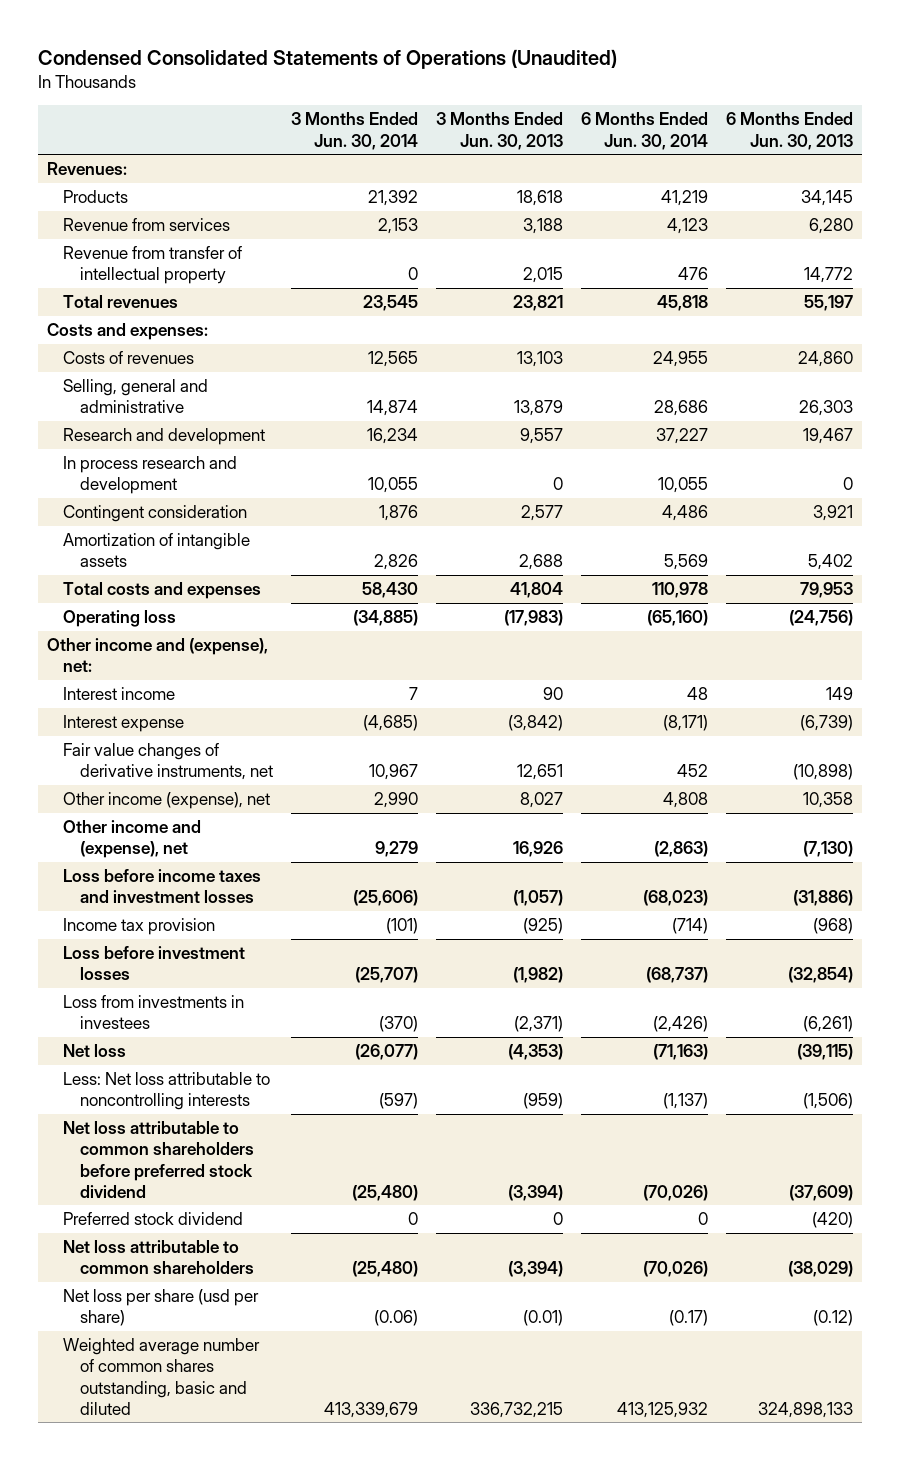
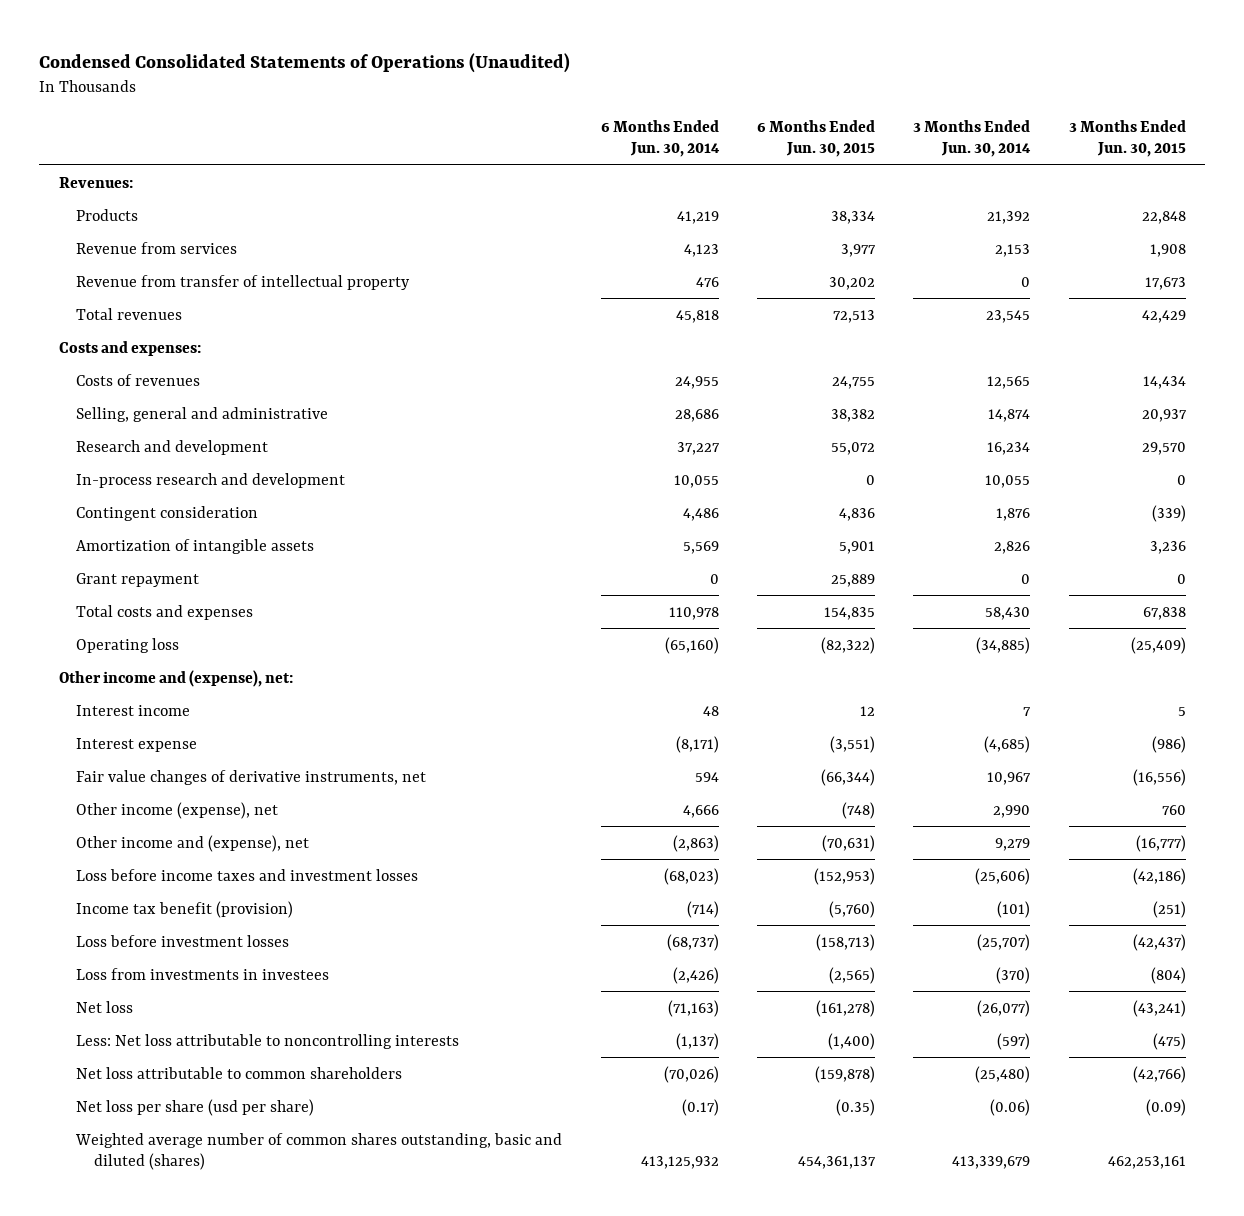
- | 3 Months Ended Jun. 30, 2014 | 3 Months Ended Jun. 30, 2013 | 6 Months Ended Jun. 30, 2014 | 6 Months Ended Jun. 30, 2013
+ | 6 Months Ended Jun. 30, 2014 | 6 Months Ended Jun. 30, 2015 | 3 Months Ended Jun. 30, 2014 | 3 Months Ended Jun. 30, 2015
- In process research and development | 10,055 | 0 | 10,055 | 0
+ In-process research and development | 10,055 | 0 | 10,055 | 0
+ Grant repayment | 0 | 25,889 | 0 | 0
- Fair value changes of derivative instruments, net | 10,967 | 12,651 | 452 | (10,898)
- Other income (expense), net | 2,990 | 8,027 | 4,808 | 10,358
+ Fair value changes of derivative instruments, net | 594 | (66,344) | 10,967 | (16,556)
+ Other income (expense), net | 4,666 | (748) | 2,990 | 760
- Income tax provision | (101) | (925) | (714) | (968)
+ Income tax benefit (provision) | (714) | (5,760) | (101) | (251)
- Net loss attributable to common shareholders before preferred stock dividend | (25,480) | (3,394) | (70,026) | (37,609)
- Preferred stock dividend | 0 | 0 | 0 | (420)
- Weighted average number of common shares outstanding, basic and diluted | 413,339,679 | 336,732,215 | 413,125,932 | 324,898,133
+ Weighted average number of common shares outstanding, basic and diluted (shares) | 413,125,932 | 454,361,137 | 413,339,679 | 462,253,161

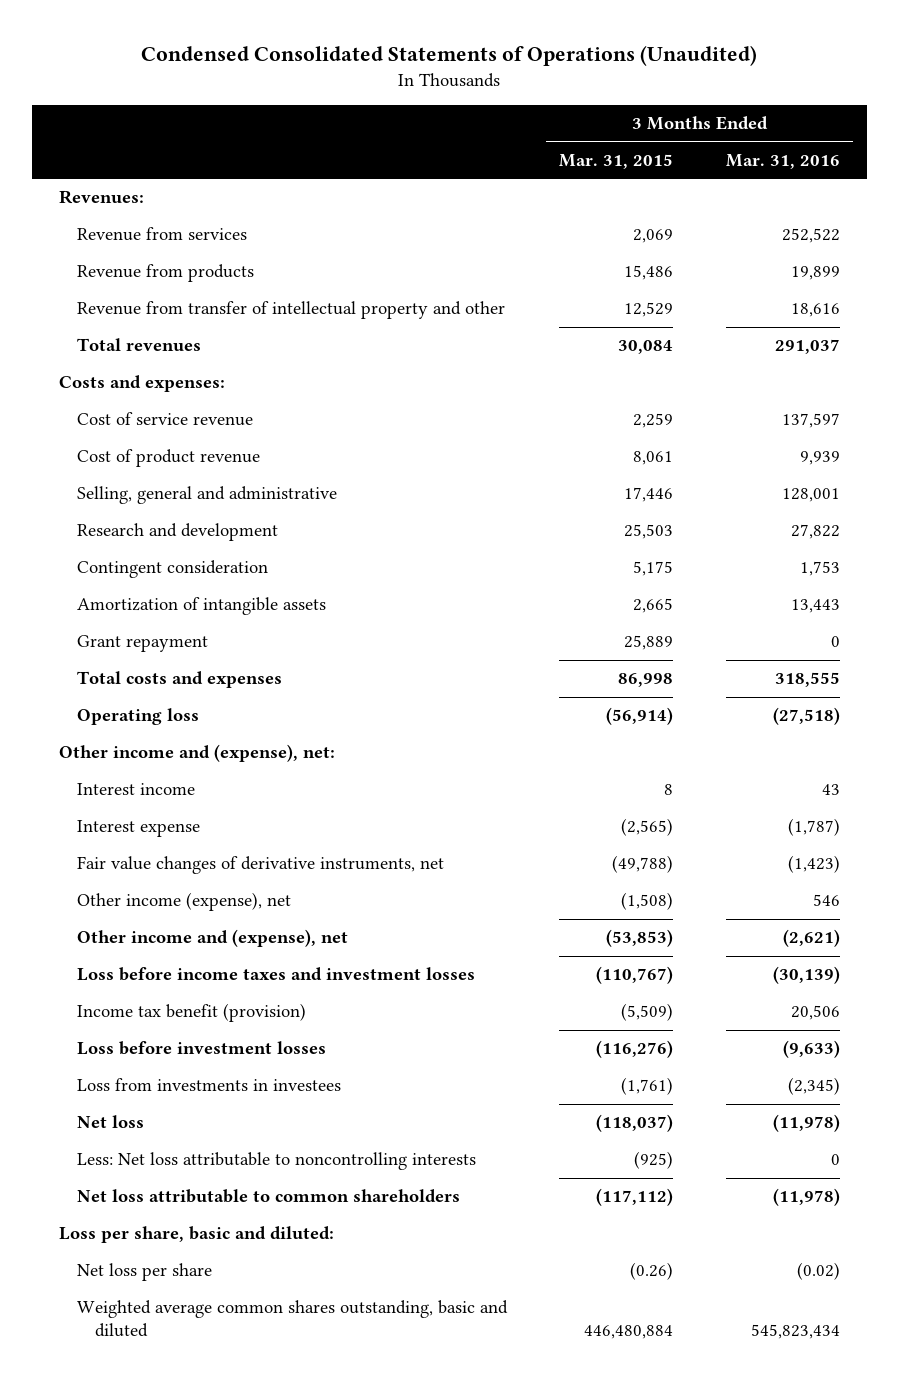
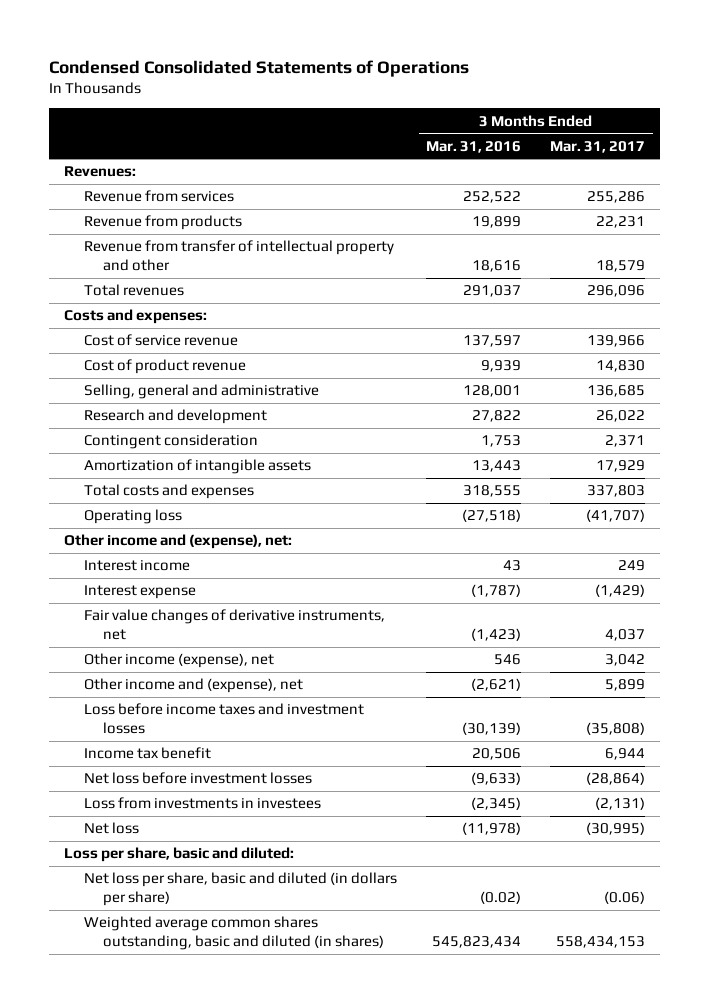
- Condensed Consolidated Statements of Operations (Unaudited)
+ Condensed Consolidated Statements of Operations
- | 3 Months Ended Mar. 31, 2015 | 3 Months Ended Mar. 31, 2016
+ | 3 Months Ended Mar. 31, 2016 | 3 Months Ended Mar. 31, 2017
- Grant repayment | 25,889 | 0
- Income tax benefit (provision) | (5,509) | 20,506
- Loss before investment losses | (116,276) | (9,633)
+ Income tax benefit | 20,506 | 6,944
+ Net loss before investment losses | (9,633) | (28,864)
- Less: Net loss attributable to noncontrolling interests | (925) | 0
- Net loss attributable to common shareholders | (117,112) | (11,978)
- Net loss per share | (0.26) | (0.02)
- Weighted average common shares outstanding, basic and diluted | 446,480,884 | 545,823,434
+ Net loss per share, basic and diluted (in dollars per share) | (0.02) | (0.06)
+ Weighted average common shares outstanding, basic and diluted (in shares) | 545,823,434 | 558,434,153

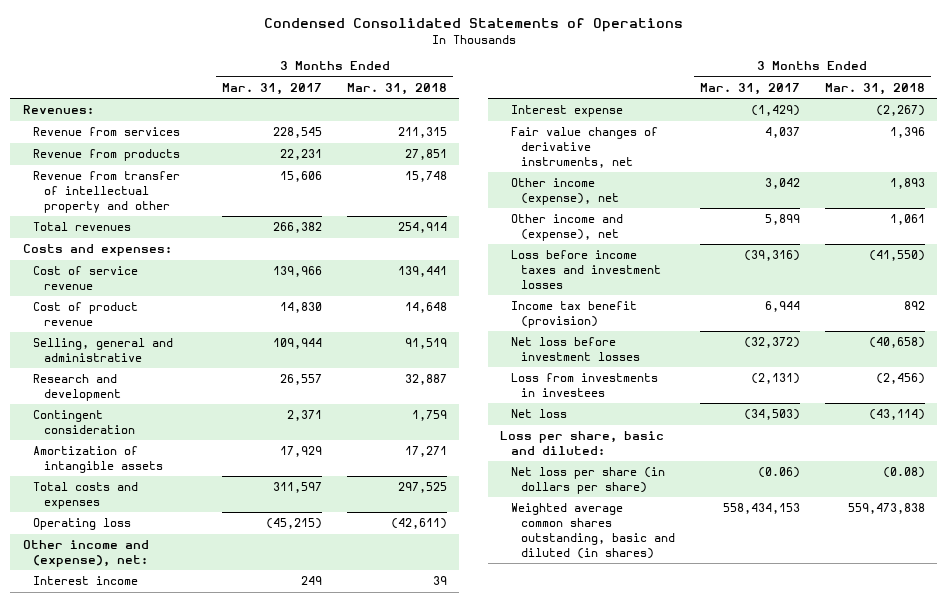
- | 3 Months Ended Mar. 31, 2016 | 3 Months Ended Mar. 31, 2017
+ | 3 Months Ended Mar. 31, 2017 | 3 Months Ended Mar. 31, 2018
- Revenue from services | 252,522 | 255,286
+ Revenue from services | 228,545 | 211,315
- Revenue from transfer of intellectual property and other | 18,616 | 18,579
- Total revenues | 291,037 | 296,096
+ Revenue from transfer of intellectual property and other | 15,606 | 15,748
+ Total revenues | 266,382 | 254,914
- Selling, general and administrative | 128,001 | 136,685
- Research and development | 27,822 | 26,022
+ Selling, general and administrative | 109,944 | 91,519
+ Research and development | 26,557 | 32,887
- Total costs and expenses | 318,555 | 337,803
- Operating loss | (27,518) | (41,707)
+ Total costs and expenses | 311,597 | 297,525
+ Operating loss | (45,215) | (42,611)
- Loss before income taxes and investment losses | (30,139) | (35,808)
- Income tax benefit | 20,506 | 6,944
- Net loss before investment losses | (9,633) | (28,864)
+ Loss before income taxes and investment losses | (39,316) | (41,550)
+ Income tax benefit (provision) | 6,944 | 892
+ Net loss before investment losses | (32,372) | (40,658)
- Net loss | (11,978) | (30,995)
+ Net loss | (34,503) | (43,114)
- Net loss per share, basic and diluted (in dollars per share) | (0.02) | (0.06)
+ Net loss per share (in dollars per share) | (0.06) | (0.08)

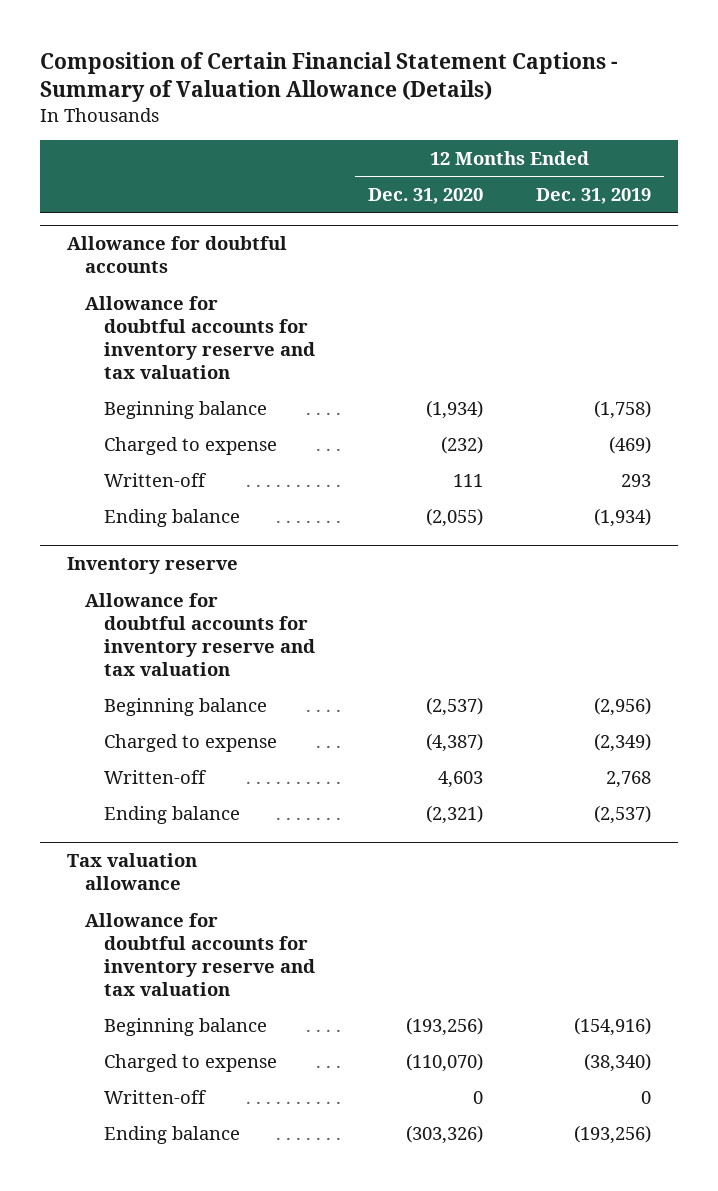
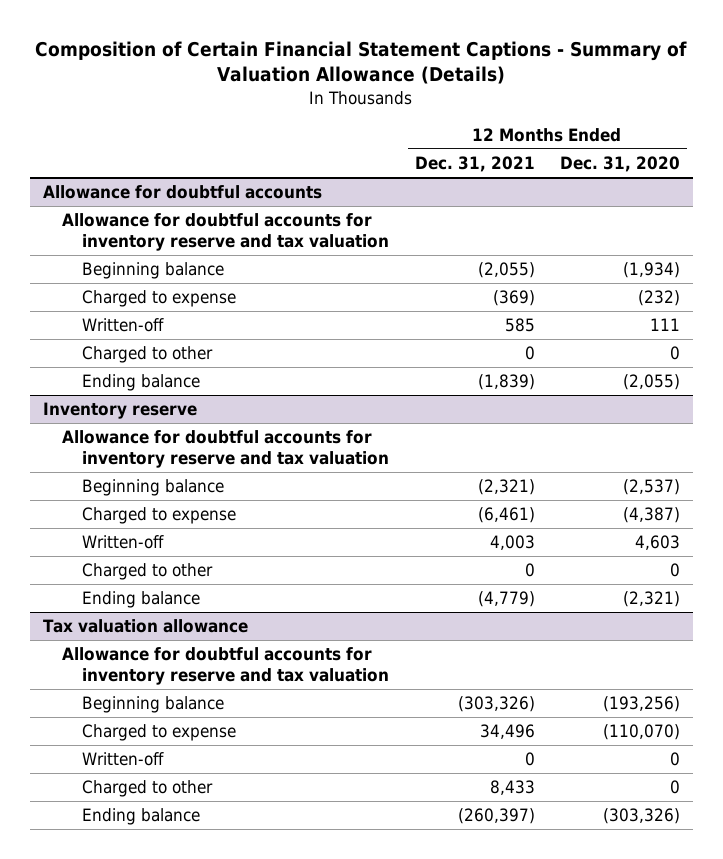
- | 12 Months Ended Dec. 31, 2020 | 12 Months Ended Dec. 31, 2019
+ | 12 Months Ended Dec. 31, 2021 | 12 Months Ended Dec. 31, 2020
@ Allowance for doubtful accounts
+ Charged to other | 0 | 0
@ Inventory reserve
+ Charged to other | 0 | 0
@ Tax valuation allowance
+ Charged to other | 8,433 | 0

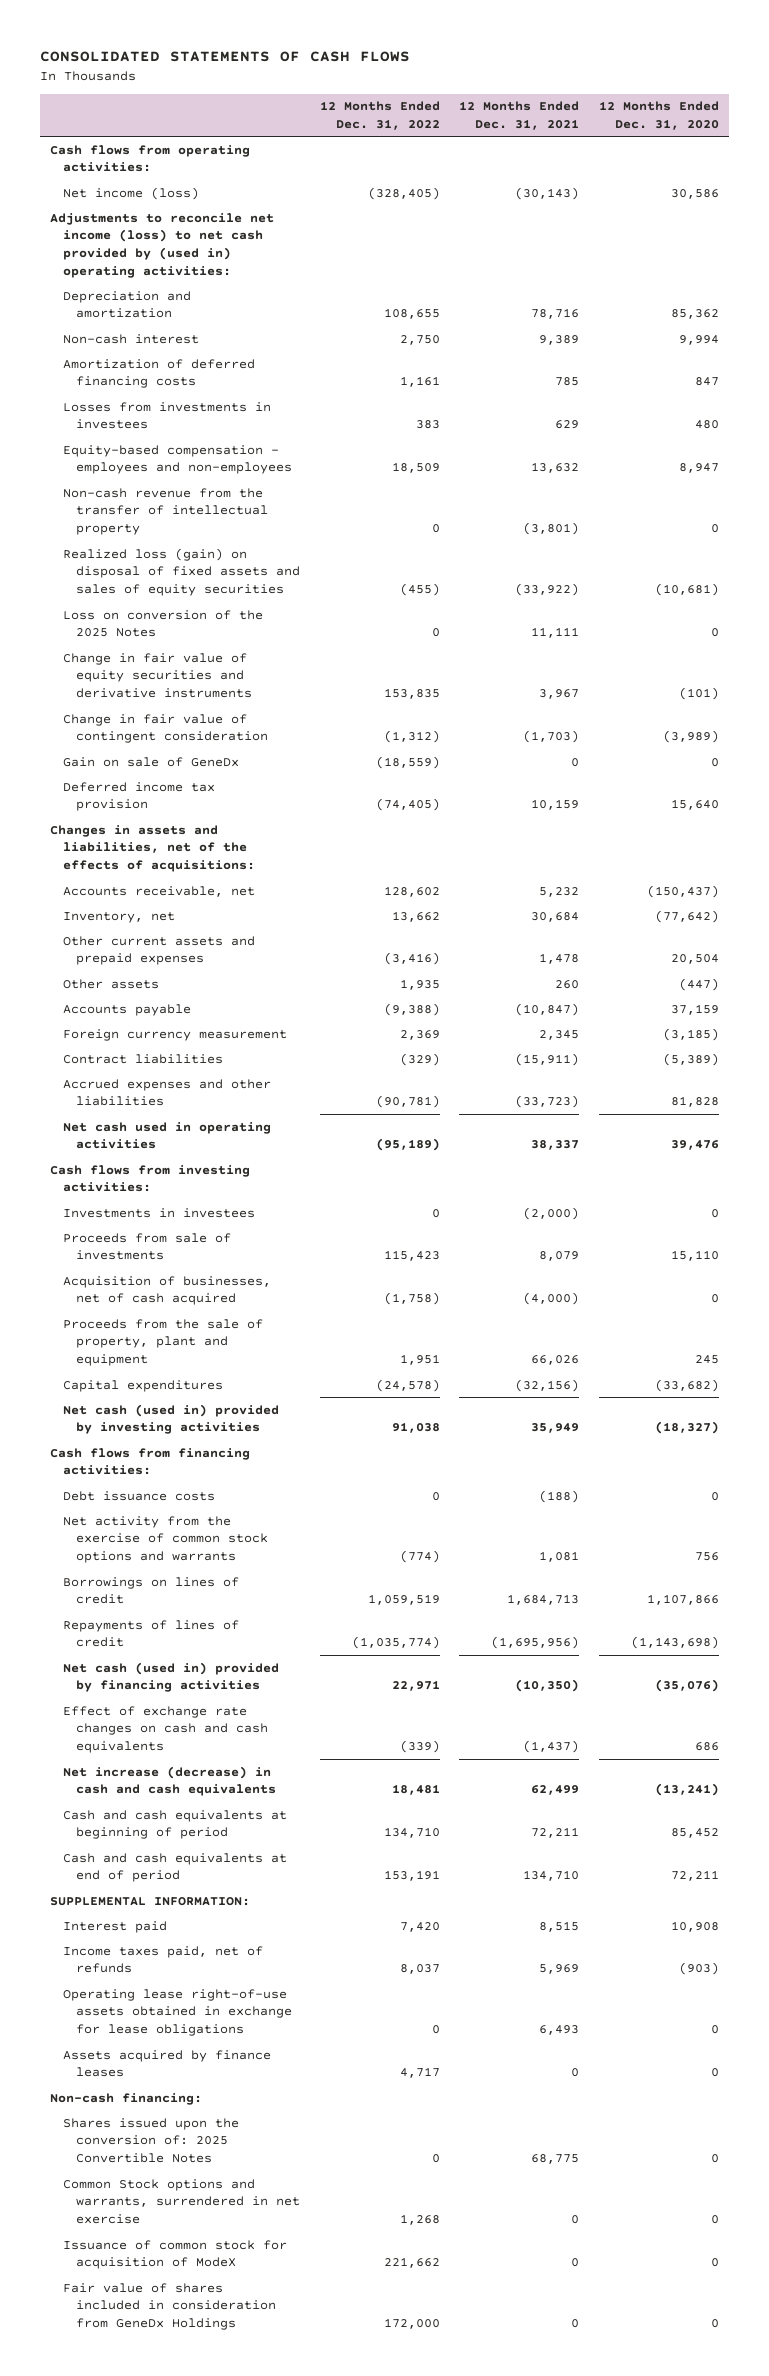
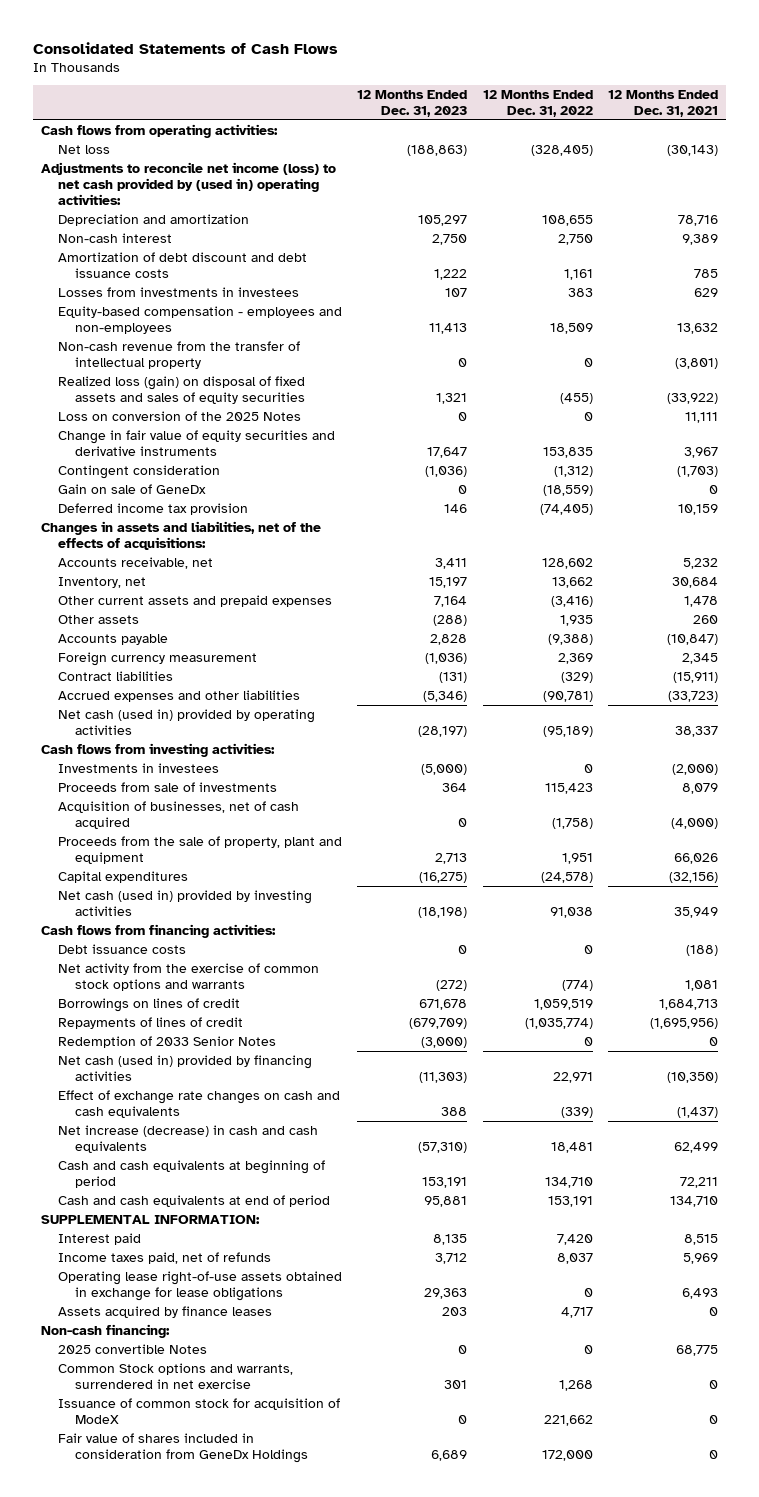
- CONSOLIDATED STATEMENTS OF CASH FLOWS
+ Consolidated Statements of Cash Flows
- | 12 Months Ended Dec. 31, 2022 | 12 Months Ended Dec. 31, 2021 | 12 Months Ended Dec. 31, 2020
+ | 12 Months Ended Dec. 31, 2023 | 12 Months Ended Dec. 31, 2022 | 12 Months Ended Dec. 31, 2021
- Net income (loss) | (328,405) | (30,143) | 30,586
+ Net loss | (188,863) | (328,405) | (30,143)
- Amortization of deferred financing costs | 1,161 | 785 | 847
+ Amortization of debt discount and debt issuance costs | 1,222 | 1,161 | 785
- Change in fair value of contingent consideration | (1,312) | (1,703) | (3,989)
+ Contingent consideration | (1,036) | (1,312) | (1,703)
- Net cash used in operating activities | (95,189) | 38,337 | 39,476
+ Net cash (used in) provided by operating activities | (28,197) | (95,189) | 38,337
+ Redemption of 2033 Senior Notes | (3,000) | 0 | 0
- Shares issued upon the conversion of: 2025 Convertible Notes | 0 | 68,775 | 0
+ 2025 convertible Notes | 0 | 0 | 68,775

